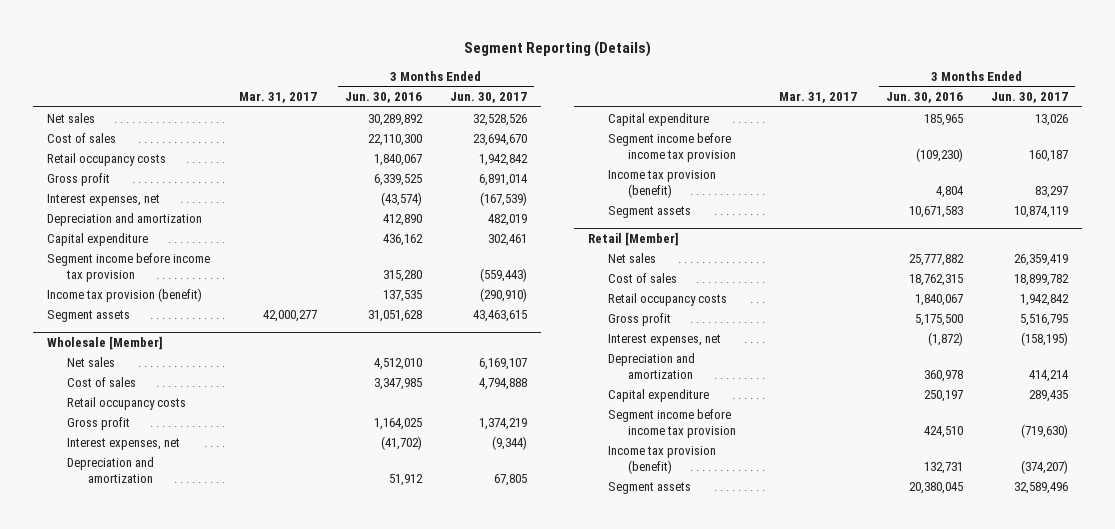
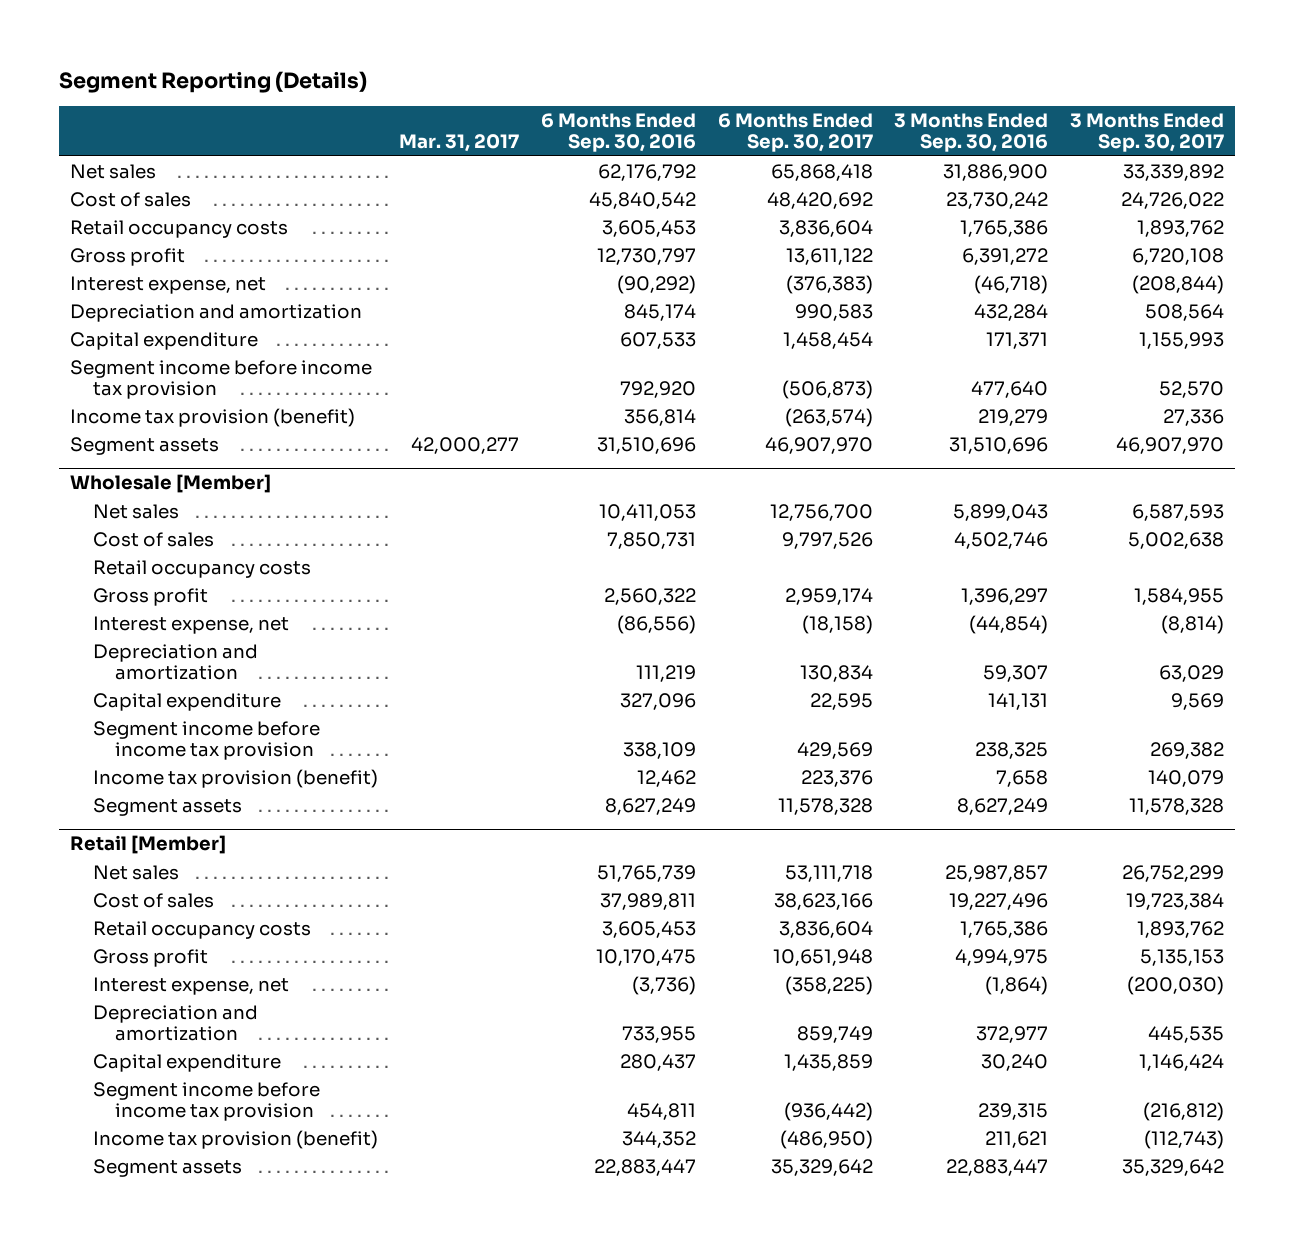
- | Mar. 31, 2017 | 3 Months Ended Jun. 30, 2016 | 3 Months Ended Jun. 30, 2017
+ | Mar. 31, 2017 | 6 Months Ended Sep. 30, 2016 | 6 Months Ended Sep. 30, 2017 | 3 Months Ended Sep. 30, 2016 | 3 Months Ended Sep. 30, 2017
- Interest expenses, net | | (43,574) | (167,539)
+ Interest expense, net | | (90,292) | (376,383) | (46,718) | (208,844)
@ Wholesale [Member]
- Interest expenses, net | | (41,702) | (9,344)
+ Interest expense, net | | (86,556) | (18,158) | (44,854) | (8,814)
@ Retail [Member]
- Interest expenses, net | | (1,872) | (158,195)
+ Interest expense, net | | (3,736) | (358,225) | (1,864) | (200,030)

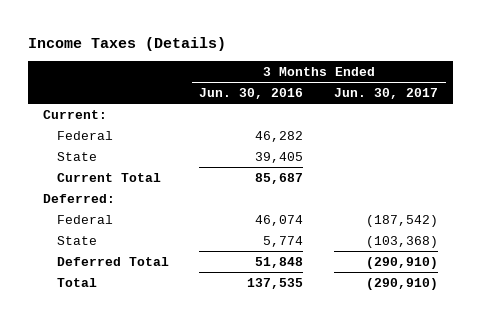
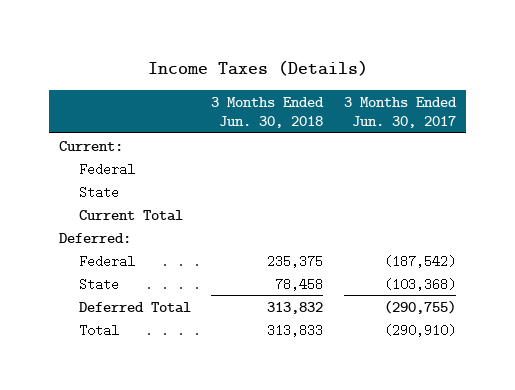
- | 3 Months Ended Jun. 30, 2016 | 3 Months Ended Jun. 30, 2017
+ | 3 Months Ended Jun. 30, 2018 | 3 Months Ended Jun. 30, 2017
- Deferred Total | 51,848 | (290,910)
+ Deferred Total | 313,832 | (290,755)

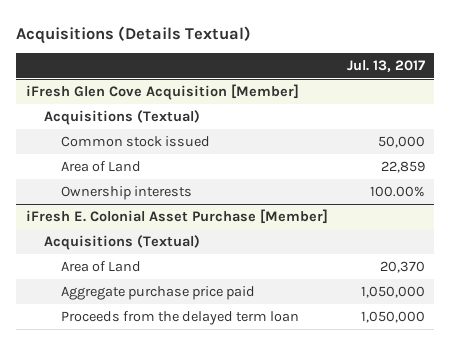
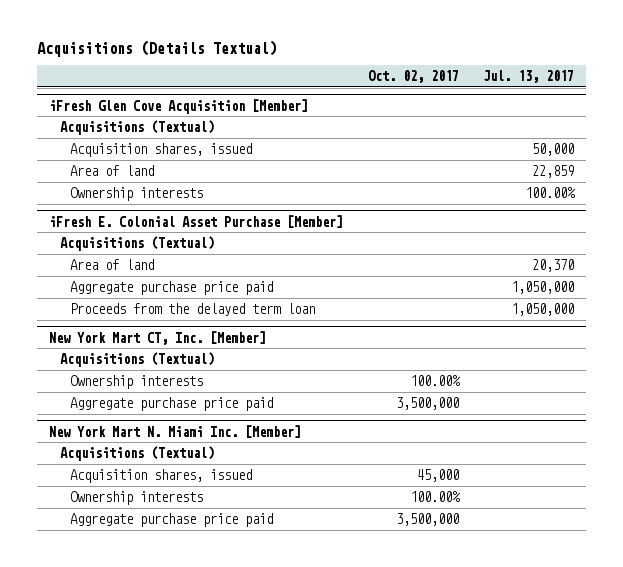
- | Jul. 13, 2017
+ | Oct. 02, 2017 | Jul. 13, 2017
@ iFresh Glen Cove Acquisition [Member]
- Common stock issued | 50,000
- Area of Land | 22,859
+ Acquisition shares, issued | | 50,000
+ Area of land | | 22,859
@ iFresh E. Colonial Asset Purchase [Member]
- Area of Land | 20,370
+ Area of land | | 20,370
+ New York Mart CT, Inc. [Member]
+ Acquisitions (Textual)
+ Ownership interests | 100.00% |
+ Aggregate purchase price paid | 3,500,000 |
+ New York Mart N. Miami Inc. [Member]
+ Acquisitions (Textual)
+ Acquisition shares, issued | 45,000 |
+ Ownership interests | 100.00% |
+ Aggregate purchase price paid | 3,500,000 |

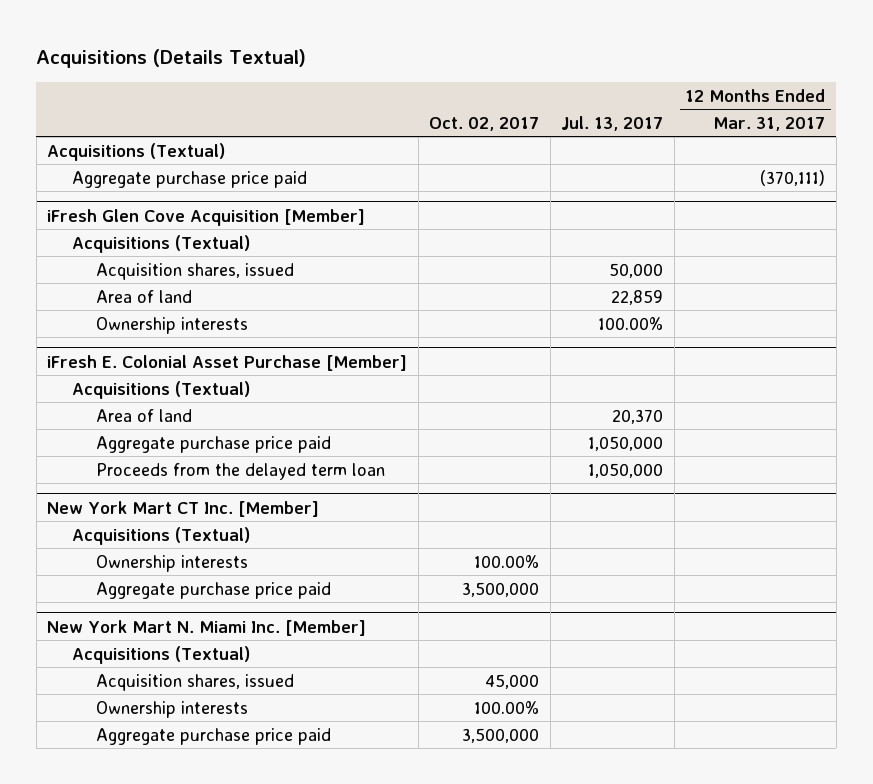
- | Oct. 02, 2017 | Jul. 13, 2017
+ | Oct. 02, 2017 | Jul. 13, 2017 | 12 Months Ended Mar. 31, 2017
+ Acquisitions (Textual)
+ Aggregate purchase price paid | | | (370,111)
- New York Mart CT, Inc. [Member]
+ New York Mart CT Inc. [Member]

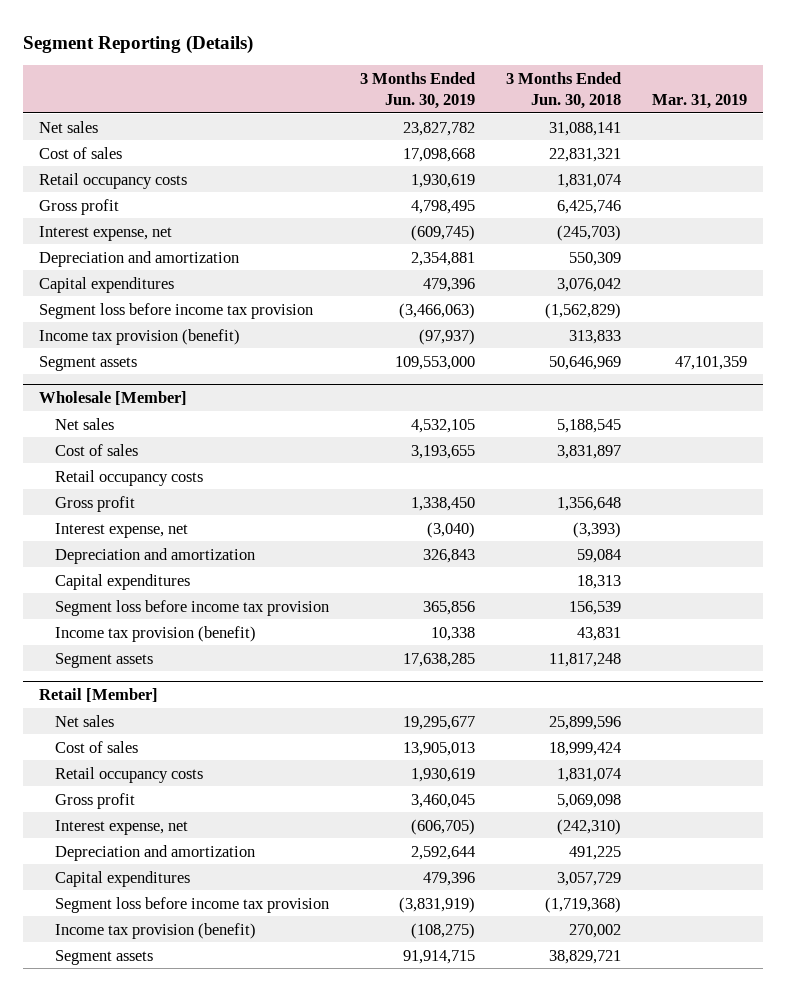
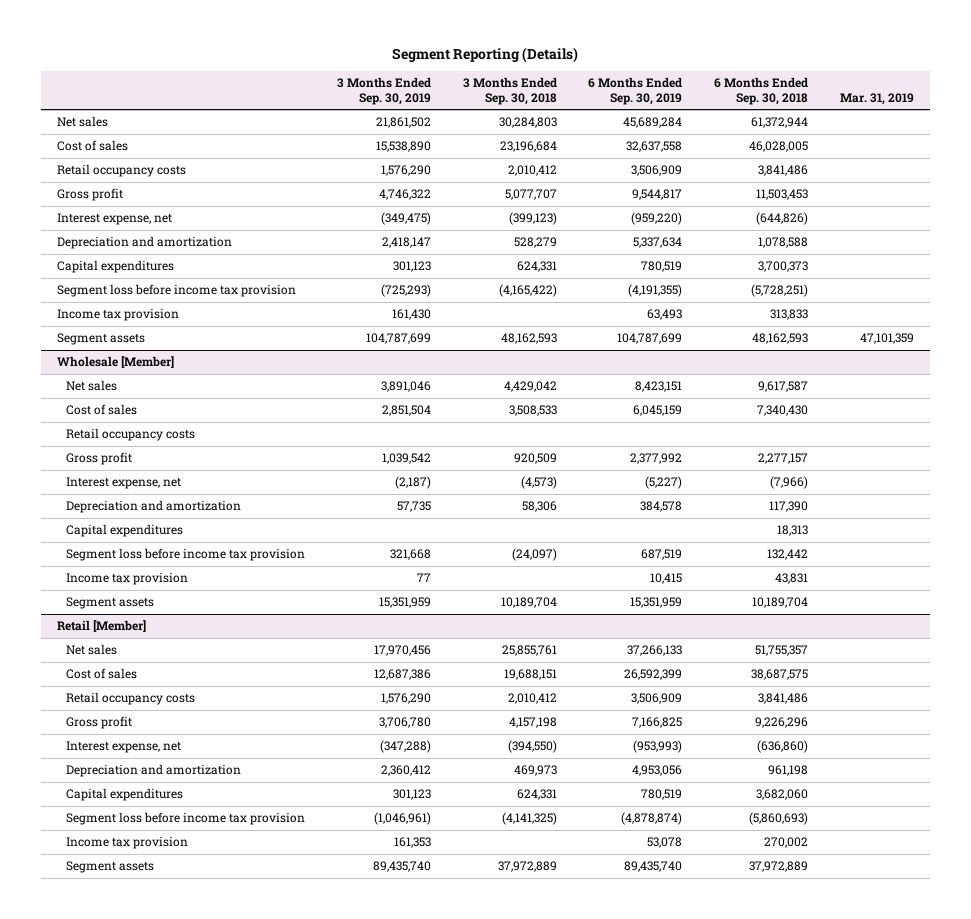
- | 3 Months Ended Jun. 30, 2019 | 3 Months Ended Jun. 30, 2018 | Mar. 31, 2019
+ | 3 Months Ended Sep. 30, 2019 | 3 Months Ended Sep. 30, 2018 | 6 Months Ended Sep. 30, 2019 | 6 Months Ended Sep. 30, 2018 | Mar. 31, 2019
- Income tax provision (benefit) | (97,937) | 313,833 |
+ Income tax provision | 161,430 | | 63,493 | 313,833 |
@ Wholesale [Member]
- Income tax provision (benefit) | 10,338 | 43,831 |
+ Income tax provision | 77 | | 10,415 | 43,831 |
@ Retail [Member]
- Income tax provision (benefit) | (108,275) | 270,002 |
+ Income tax provision | 161,353 | | 53,078 | 270,002 |

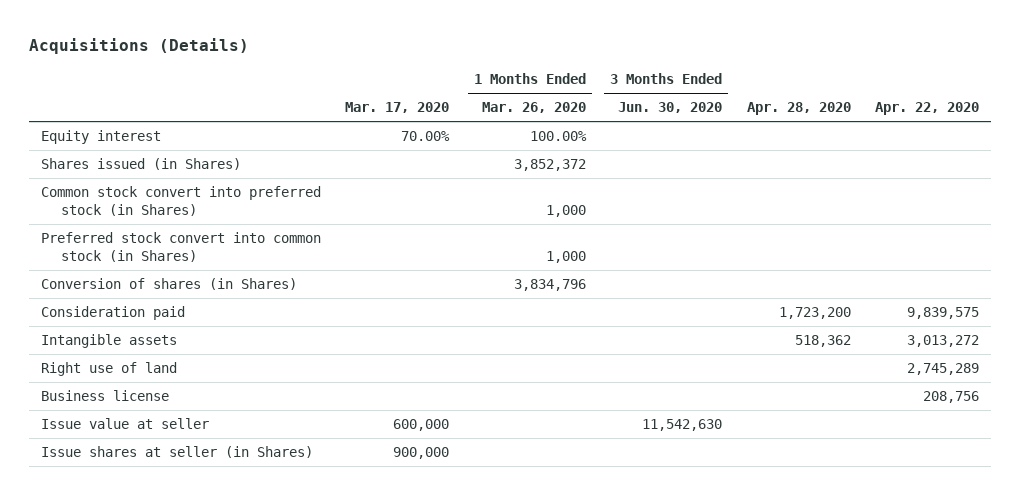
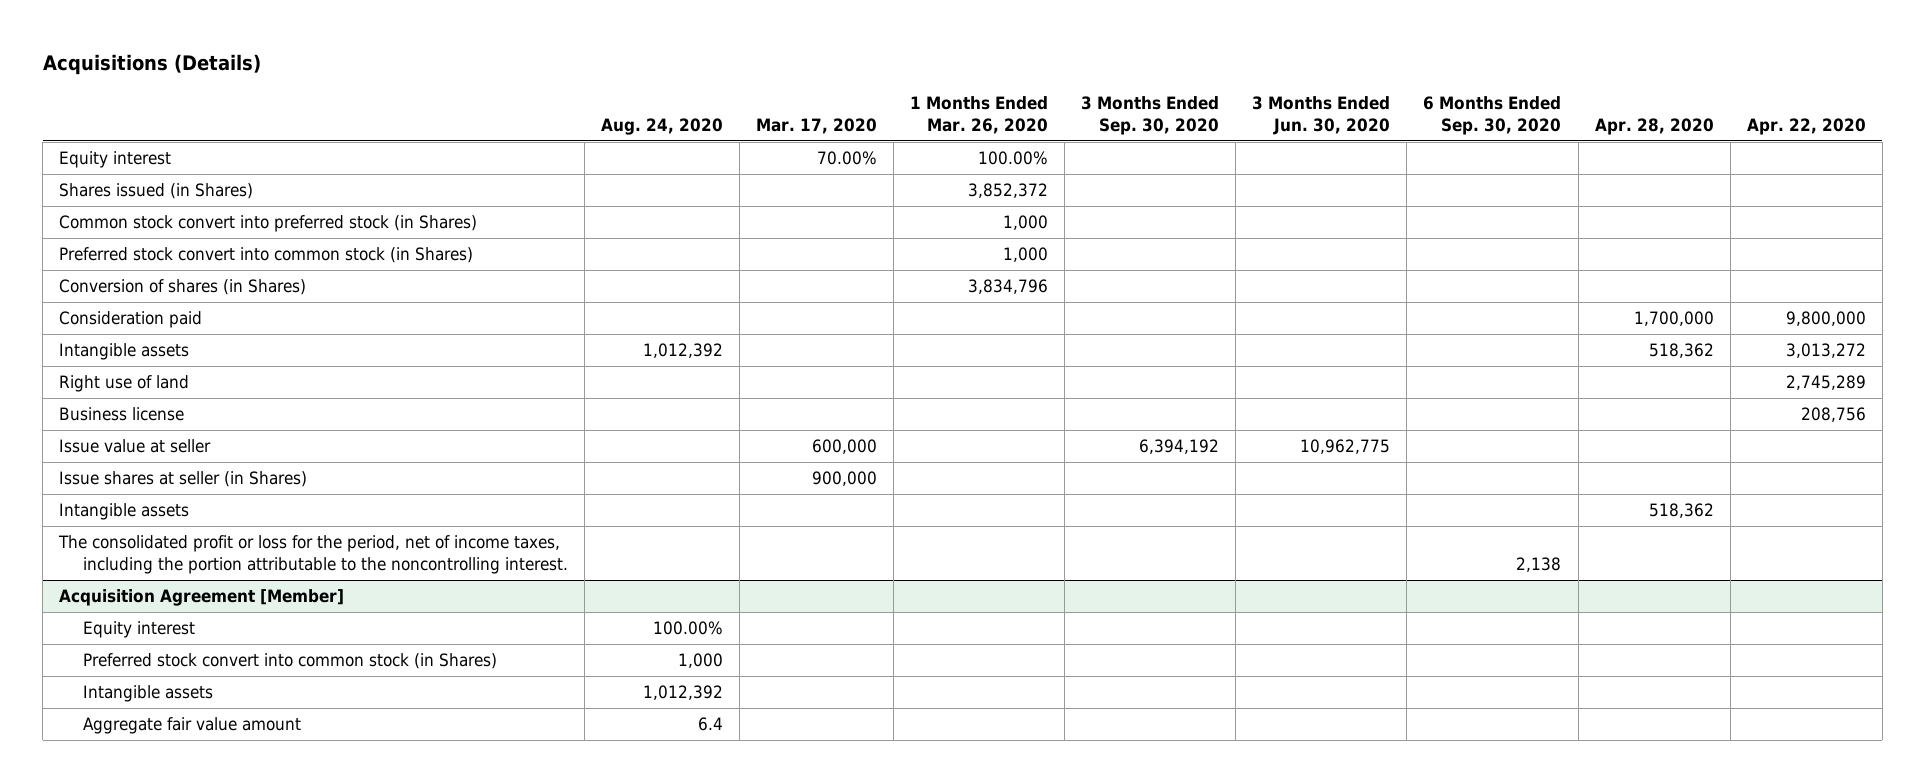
- | Mar. 17, 2020 | 1 Months Ended Mar. 26, 2020 | 3 Months Ended Jun. 30, 2020 | Apr. 28, 2020 | Apr. 22, 2020
+ | Aug. 24, 2020 | Mar. 17, 2020 | 1 Months Ended Mar. 26, 2020 | 3 Months Ended Sep. 30, 2020 | 3 Months Ended Jun. 30, 2020 | 6 Months Ended Sep. 30, 2020 | Apr. 28, 2020 | Apr. 22, 2020
- Consideration paid | | | | 1,723,200 | 9,839,575
+ Consideration paid | | | | | | | 1,700,000 | 9,800,000
- Issue value at seller | 600,000 | | 11,542,630 | |
+ Issue value at seller | | 600,000 | | 6,394,192 | 10,962,775 | | |
+ Intangible assets | | | | | | | 518,362 |
+ The consolidated profit or loss for the period, net of income taxes, including the portion attributable to the noncontrolling interest. | | | | | | 2,138 | |
+ Acquisition Agreement [Member]
+ Equity interest | 100.00% | | | | | | |
+ Preferred stock convert into common stock (in Shares) | 1,000 | | | | | | |
+ Intangible assets | 1,012,392 | | | | | | |
+ Aggregate fair value amount | 6.4 | | | | | | |

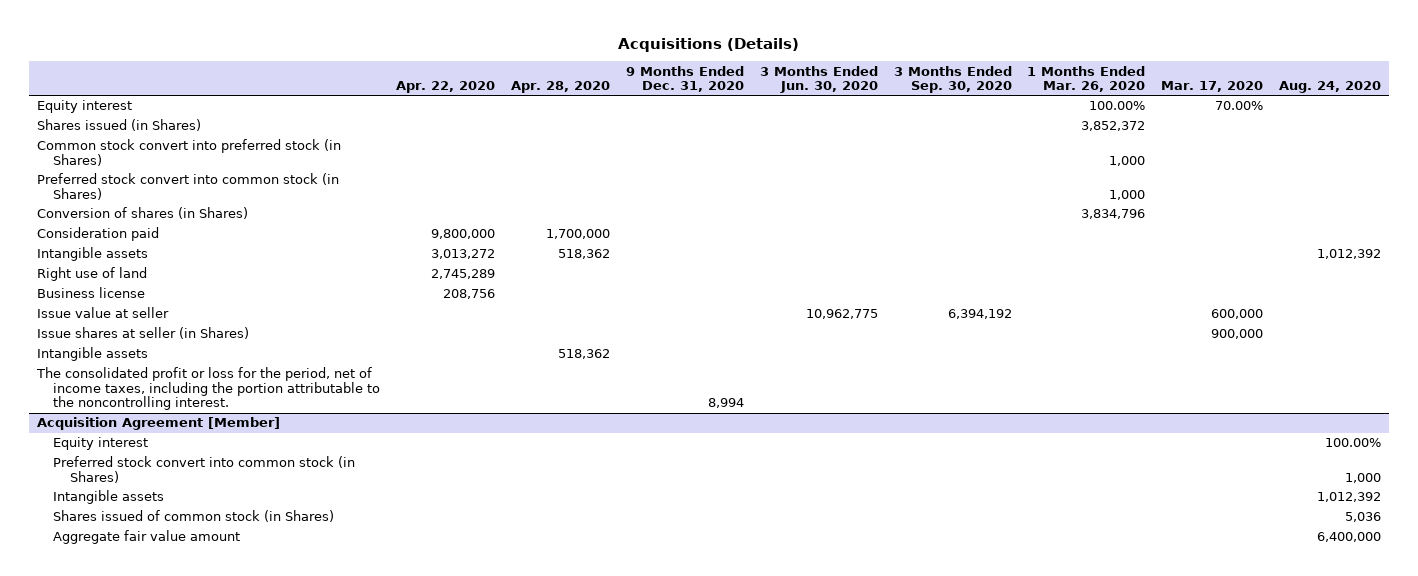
- | Aug. 24, 2020 | Mar. 17, 2020 | 1 Months Ended Mar. 26, 2020 | 3 Months Ended Sep. 30, 2020 | 3 Months Ended Jun. 30, 2020 | 6 Months Ended Sep. 30, 2020 | Apr. 28, 2020 | Apr. 22, 2020
+ | Apr. 22, 2020 | Apr. 28, 2020 | 9 Months Ended Dec. 31, 2020 | 3 Months Ended Jun. 30, 2020 | 3 Months Ended Sep. 30, 2020 | 1 Months Ended Mar. 26, 2020 | Mar. 17, 2020 | Aug. 24, 2020
@ Acquisition Agreement [Member]
- Aggregate fair value amount | 6.4 | | | | | | |
+ Shares issued of common stock (in Shares) | | | | | | | | 5,036
+ Aggregate fair value amount | | | | | | | | 6,400,000

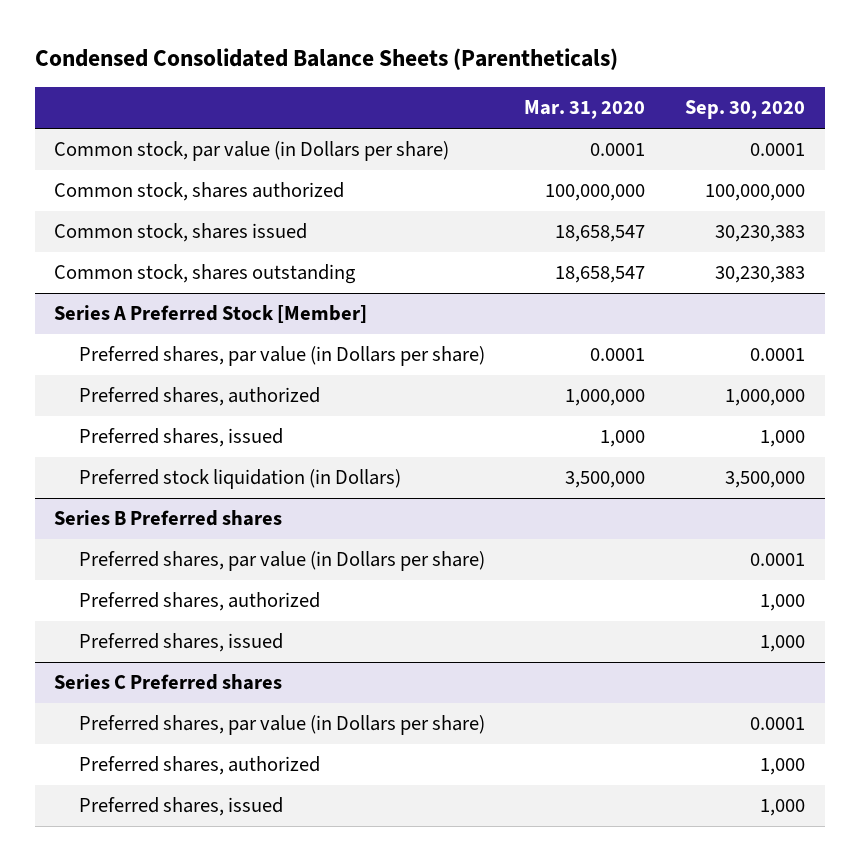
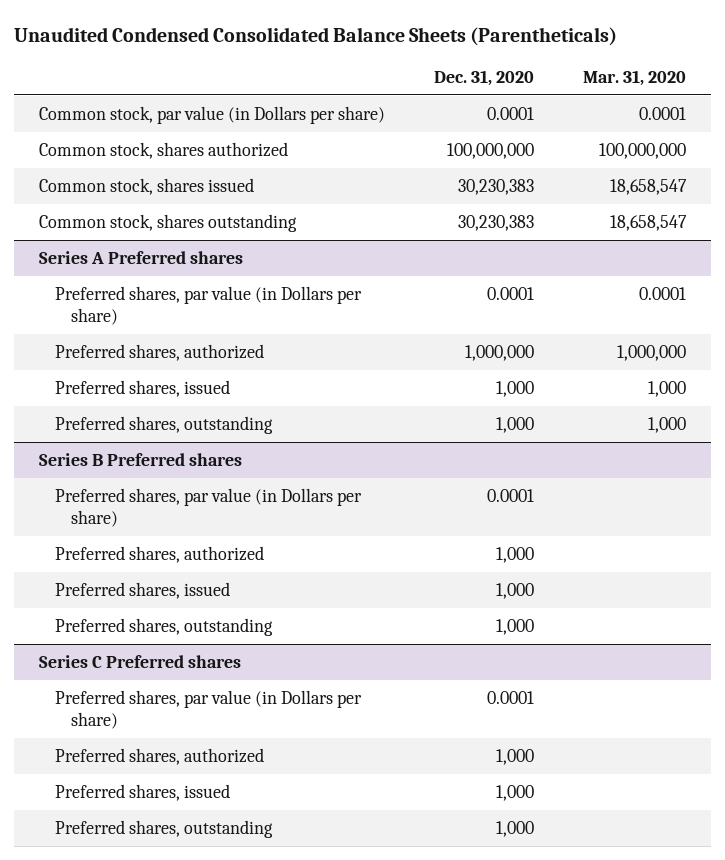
- Condensed Consolidated Balance Sheets (Parentheticals)
+ Unaudited Condensed Consolidated Balance Sheets (Parentheticals)
- | Mar. 31, 2020 | Sep. 30, 2020
+ | Dec. 31, 2020 | Mar. 31, 2020
- Series A Preferred Stock [Member]
+ Series A Preferred shares
- Preferred stock liquidation (in Dollars) | 3,500,000 | 3,500,000
+ Preferred shares, outstanding | 1,000 | 1,000
@ Series B Preferred shares
+ Preferred shares, outstanding | 1,000 |
@ Series C Preferred shares
+ Preferred shares, outstanding | 1,000 |

